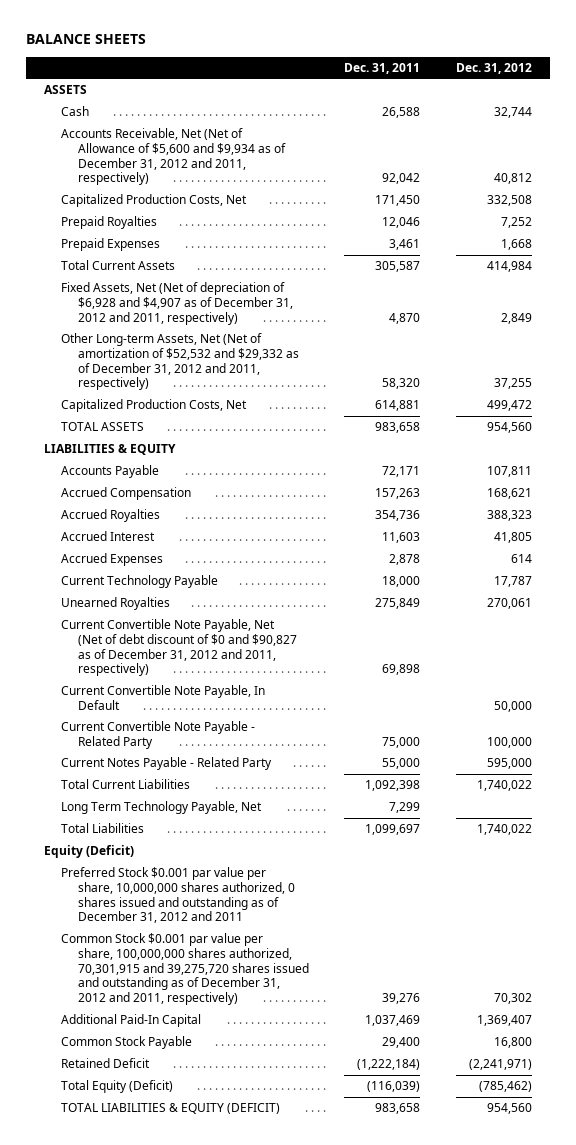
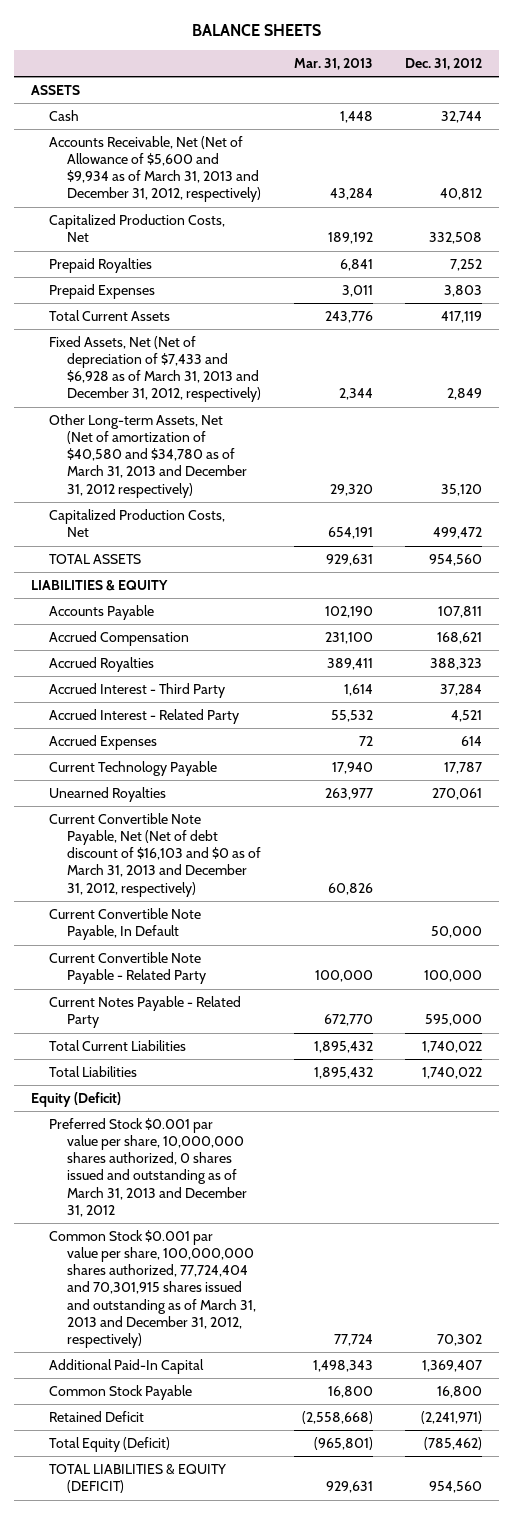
- | Dec. 31, 2011 | Dec. 31, 2012
+ | Mar. 31, 2013 | Dec. 31, 2012
- Accounts Receivable, Net (Net of Allowance of $5,600 and $9,934 as of December 31, 2012 and 2011, respectively) | 92,042 | 40,812
+ Accounts Receivable, Net (Net of Allowance of $5,600 and $9,934 as of March 31, 2013 and December 31, 2012, respectively) | 43,284 | 40,812
- Prepaid Expenses | 3,461 | 1,668
- Total Current Assets | 305,587 | 414,984
- Fixed Assets, Net (Net of depreciation of $6,928 and $4,907 as of December 31, 2012 and 2011, respectively) | 4,870 | 2,849
- Other Long-term Assets, Net (Net of amortization of $52,532 and $29,332 as of December 31, 2012 and 2011, respectively) | 58,320 | 37,255
+ Prepaid Expenses | 3,011 | 3,803
+ Total Current Assets | 243,776 | 417,119
+ Fixed Assets, Net (Net of depreciation of $7,433 and $6,928 as of March 31, 2013 and December 31, 2012, respectively) | 2,344 | 2,849
+ Other Long-term Assets, Net (Net of amortization of $40,580 and $34,780 as of March 31, 2013 and December 31, 2012 respectively) | 29,320 | 35,120
- Accrued Interest | 11,603 | 41,805
+ Accrued Interest - Third Party | 1,614 | 37,284
+ Accrued Interest - Related Party | 55,532 | 4,521
- Current Convertible Note Payable, Net (Net of debt discount of $0 and $90,827 as of December 31, 2012 and 2011, respectively) | 69,898 |
+ Current Convertible Note Payable, Net (Net of debt discount of $16,103 and $0 as of March 31, 2013 and December 31, 2012, respectively) | 60,826 |
- Long Term Technology Payable, Net | 7,299 |
- Preferred Stock $0.001 par value per share, 10,000,000 shares authorized, 0 shares issued and outstanding as of December 31, 2012 and 2011
- Common Stock $0.001 par value per share, 100,000,000 shares authorized, 70,301,915 and 39,275,720 shares issued and outstanding as of December 31, 2012 and 2011, respectively) | 39,276 | 70,302
+ Preferred Stock $0.001 par value per share, 10,000,000 shares authorized, 0 shares issued and outstanding as of March 31, 2013 and December 31, 2012
+ Common Stock $0.001 par value per share, 100,000,000 shares authorized, 77,724,404 and 70,301,915 shares issued and outstanding as of March 31, 2013 and December 31, 2012, respectively) | 77,724 | 70,302

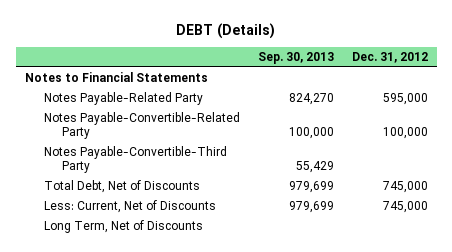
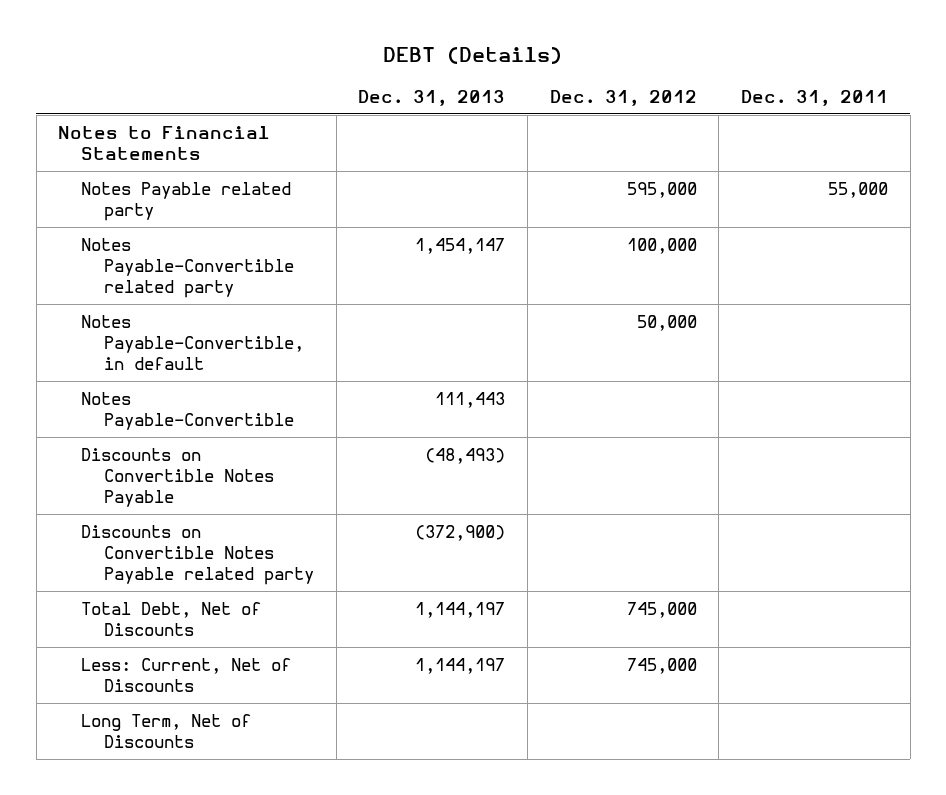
- | Sep. 30, 2013 | Dec. 31, 2012
+ | Dec. 31, 2013 | Dec. 31, 2012 | Dec. 31, 2011
- Notes Payable-Related Party | 824,270 | 595,000
- Notes Payable-Convertible-Related Party | 100,000 | 100,000
- Notes Payable-Convertible-Third Party | 55,429 |
+ Notes Payable related party | | 595,000 | 55,000
+ Notes Payable-Convertible related party | 1,454,147 | 100,000 |
+ Notes Payable-Convertible, in default | | 50,000 |
+ Notes Payable-Convertible | 111,443 | |
+ Discounts on Convertible Notes Payable | (48,493) | |
+ Discounts on Convertible Notes Payable related party | (372,900) | |

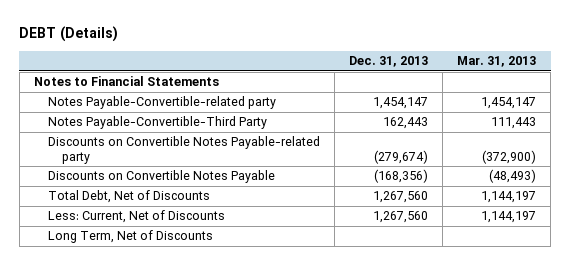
- | Dec. 31, 2013 | Dec. 31, 2012 | Dec. 31, 2011
+ | Dec. 31, 2013 | Mar. 31, 2013
- Notes Payable related party | | 595,000 | 55,000
- Notes Payable-Convertible related party | 1,454,147 | 100,000 |
- Notes Payable-Convertible, in default | | 50,000 |
- Notes Payable-Convertible | 111,443 | |
- Discounts on Convertible Notes Payable | (48,493) | |
- Discounts on Convertible Notes Payable related party | (372,900) | |
- Total Debt, Net of Discounts | 1,144,197 | 745,000 |
- Less: Current, Net of Discounts | 1,144,197 | 745,000 |
+ Notes Payable-Convertible-related party | 1,454,147 | 1,454,147
+ Notes Payable-Convertible-Third Party | 162,443 | 111,443
+ Discounts on Convertible Notes Payable-related party | (279,674) | (372,900)
+ Discounts on Convertible Notes Payable | (168,356) | (48,493)
+ Total Debt, Net of Discounts | 1,267,560 | 1,144,197
+ Less: Current, Net of Discounts | 1,267,560 | 1,144,197

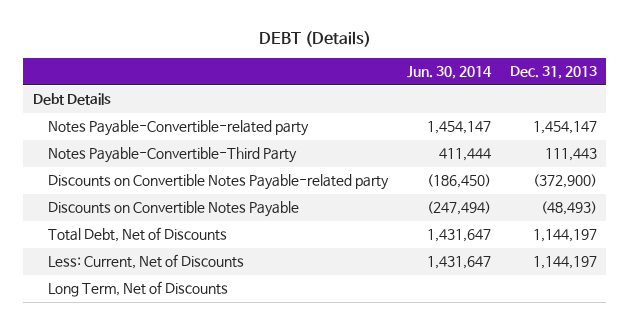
- | Dec. 31, 2013 | Mar. 31, 2013
+ | Jun. 30, 2014 | Dec. 31, 2013
- Notes to Financial Statements
+ Debt Details
- Notes Payable-Convertible-Third Party | 162,443 | 111,443
- Discounts on Convertible Notes Payable-related party | (279,674) | (372,900)
- Discounts on Convertible Notes Payable | (168,356) | (48,493)
- Total Debt, Net of Discounts | 1,267,560 | 1,144,197
- Less: Current, Net of Discounts | 1,267,560 | 1,144,197
+ Notes Payable-Convertible-Third Party | 411,444 | 111,443
+ Discounts on Convertible Notes Payable-related party | (186,450) | (372,900)
+ Discounts on Convertible Notes Payable | (247,494) | (48,493)
+ Total Debt, Net of Discounts | 1,431,647 | 1,144,197
+ Less: Current, Net of Discounts | 1,431,647 | 1,144,197

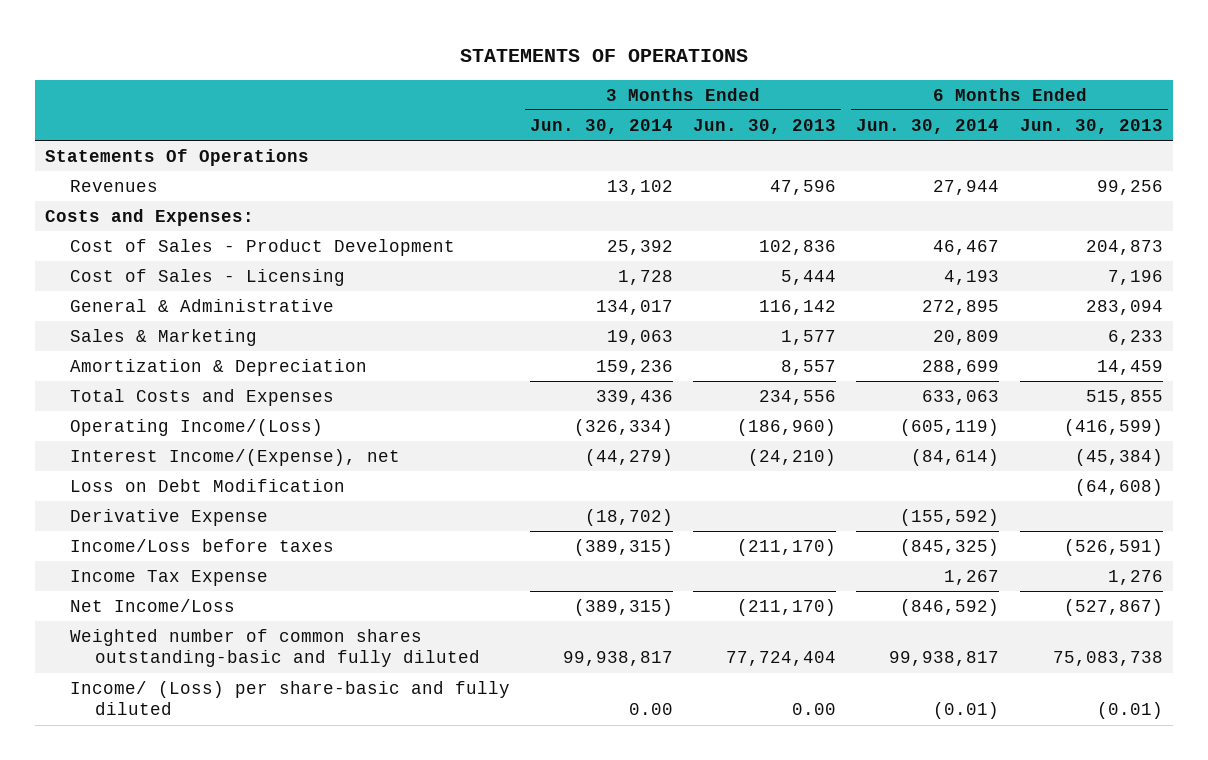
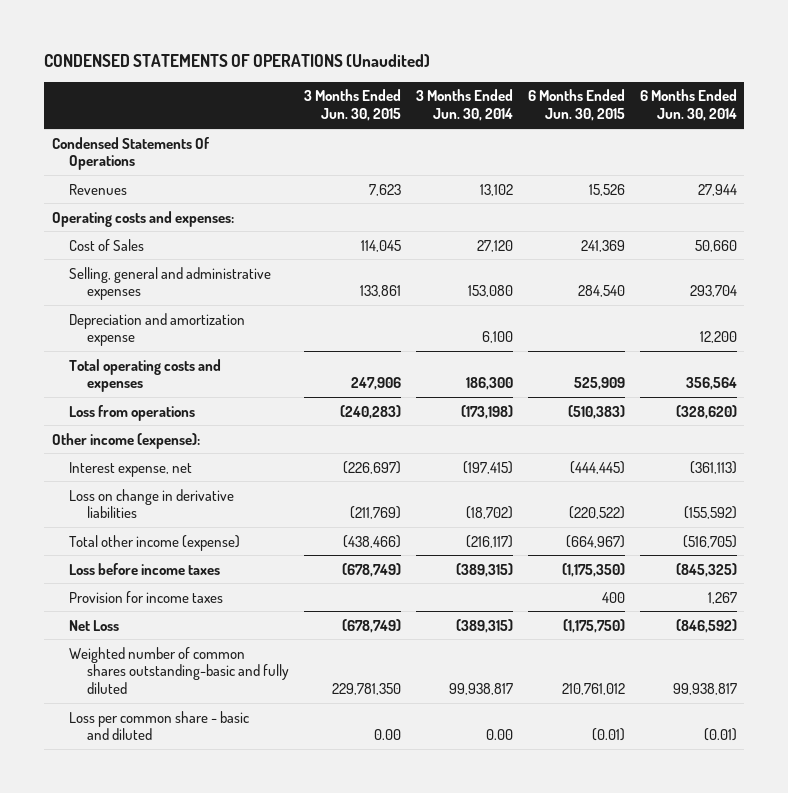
- STATEMENTS OF OPERATIONS
+ CONDENSED STATEMENTS OF OPERATIONS (Unaudited)
- | 3 Months Ended Jun. 30, 2014 | 3 Months Ended Jun. 30, 2013 | 6 Months Ended Jun. 30, 2014 | 6 Months Ended Jun. 30, 2013
+ | 3 Months Ended Jun. 30, 2015 | 3 Months Ended Jun. 30, 2014 | 6 Months Ended Jun. 30, 2015 | 6 Months Ended Jun. 30, 2014
- Statements Of Operations
+ Condensed Statements Of Operations
- Costs and Expenses:
- Cost of Sales - Product Development | 25,392 | 102,836 | 46,467 | 204,873
- Cost of Sales - Licensing | 1,728 | 5,444 | 4,193 | 7,196
- General & Administrative | 134,017 | 116,142 | 272,895 | 283,094
- Sales & Marketing | 19,063 | 1,577 | 20,809 | 6,233
- Amortization & Depreciation | 159,236 | 8,557 | 288,699 | 14,459
- Total Costs and Expenses | 339,436 | 234,556 | 633,063 | 515,855
- Operating Income/(Loss) | (326,334) | (186,960) | (605,119) | (416,599)
- Interest Income/(Expense), net | (44,279) | (24,210) | (84,614) | (45,384)
- Loss on Debt Modification | | | | (64,608)
- Derivative Expense | (18,702) | | (155,592) |
- Income/Loss before taxes | (389,315) | (211,170) | (845,325) | (526,591)
- Income Tax Expense | | | 1,267 | 1,276
- Net Income/Loss | (389,315) | (211,170) | (846,592) | (527,867)
+ Operating costs and expenses:
+ Cost of Sales | 114,045 | 27,120 | 241,369 | 50,660
+ Selling, general and administrative expenses | 133,861 | 153,080 | 284,540 | 293,704
+ Depreciation and amortization expense | | 6,100 | | 12,200
+ Total operating costs and expenses | 247,906 | 186,300 | 525,909 | 356,564
+ Loss from operations | (240,283) | (173,198) | (510,383) | (328,620)
+ Other income (expense):
+ Interest expense, net | (226,697) | (197,415) | (444,445) | (361,113)
+ Loss on change in derivative liabilities | (211,769) | (18,702) | (220,522) | (155,592)
+ Total other income (expense) | (438,466) | (216,117) | (664,967) | (516,705)
+ Loss before income taxes | (678,749) | (389,315) | (1,175,350) | (845,325)
+ Provision for income taxes | | | 400 | 1,267
+ Net Loss | (678,749) | (389,315) | (1,175,750) | (846,592)
- Income/ (Loss) per share-basic and fully diluted | 0.00 | 0.00 | (0.01) | (0.01)
+ Loss per common share - basic and diluted | 0.00 | 0.00 | (0.01) | (0.01)

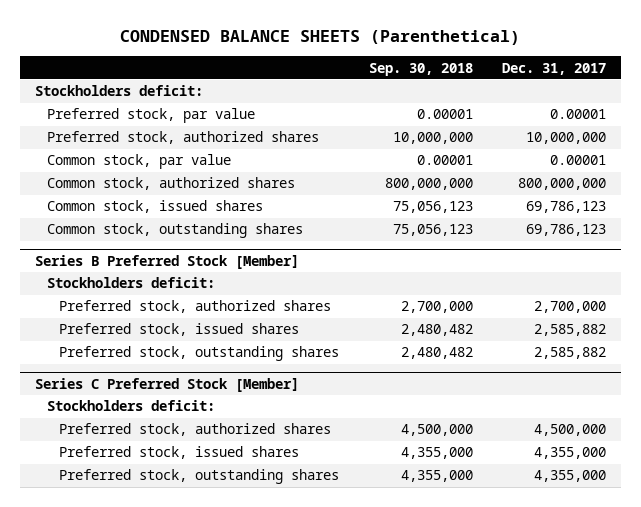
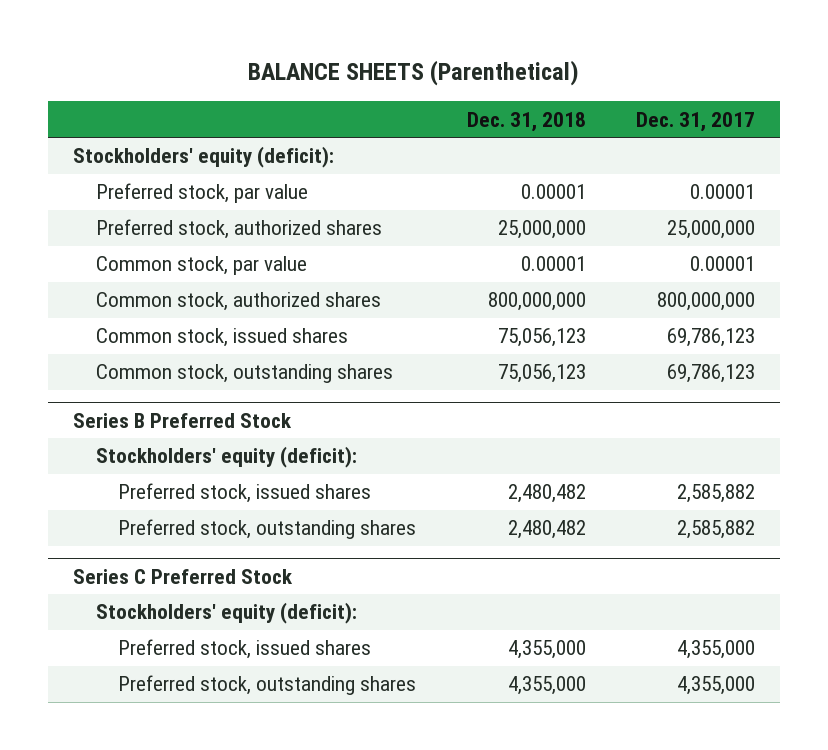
- CONDENSED BALANCE SHEETS (Parenthetical)
+ BALANCE SHEETS (Parenthetical)
- | Sep. 30, 2018 | Dec. 31, 2017
+ | Dec. 31, 2018 | Dec. 31, 2017
- Stockholders deficit:
+ Stockholders' equity (deficit):
- Preferred stock, authorized shares | 10,000,000 | 10,000,000
+ Preferred stock, authorized shares | 25,000,000 | 25,000,000
- Series B Preferred Stock [Member]
- Stockholders deficit:
- Preferred stock, authorized shares | 2,700,000 | 2,700,000
+ Series B Preferred Stock
+ Stockholders' equity (deficit):
- Series C Preferred Stock [Member]
- Stockholders deficit:
- Preferred stock, authorized shares | 4,500,000 | 4,500,000
+ Series C Preferred Stock
+ Stockholders' equity (deficit):

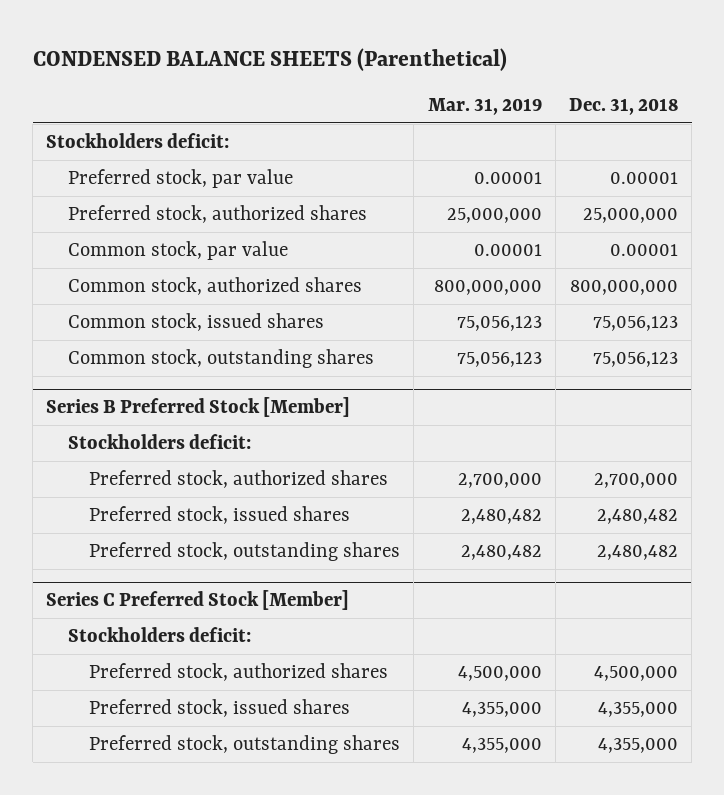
- BALANCE SHEETS (Parenthetical)
+ CONDENSED BALANCE SHEETS (Parenthetical)
- | Dec. 31, 2018 | Dec. 31, 2017
+ | Mar. 31, 2019 | Dec. 31, 2018
- Stockholders' equity (deficit):
+ Stockholders deficit:
- Series B Preferred Stock
- Stockholders' equity (deficit):
+ Series B Preferred Stock [Member]
+ Stockholders deficit:
+ Preferred stock, authorized shares | 2,700,000 | 2,700,000
- Series C Preferred Stock
- Stockholders' equity (deficit):
+ Series C Preferred Stock [Member]
+ Stockholders deficit:
+ Preferred stock, authorized shares | 4,500,000 | 4,500,000

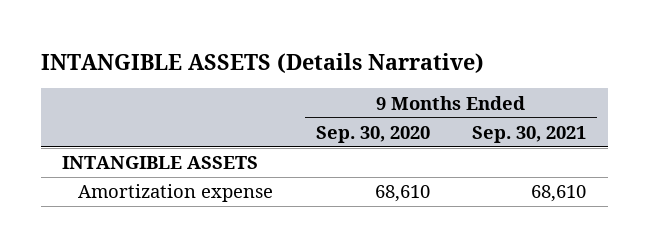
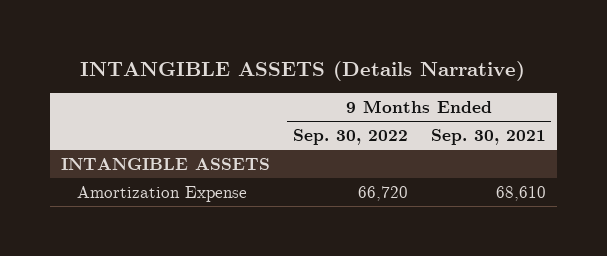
- | 9 Months Ended Sep. 30, 2020 | 9 Months Ended Sep. 30, 2021
+ | 9 Months Ended Sep. 30, 2022 | 9 Months Ended Sep. 30, 2021
- Amortization expense | 68,610 | 68,610
+ Amortization Expense | 66,720 | 68,610

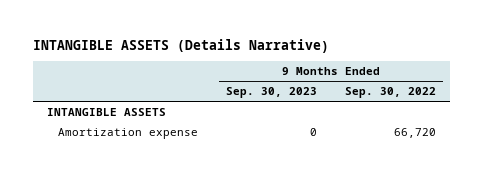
- | 9 Months Ended Sep. 30, 2022 | 9 Months Ended Sep. 30, 2021
+ | 9 Months Ended Sep. 30, 2023 | 9 Months Ended Sep. 30, 2022
- Amortization Expense | 66,720 | 68,610
+ Amortization expense | 0 | 66,720

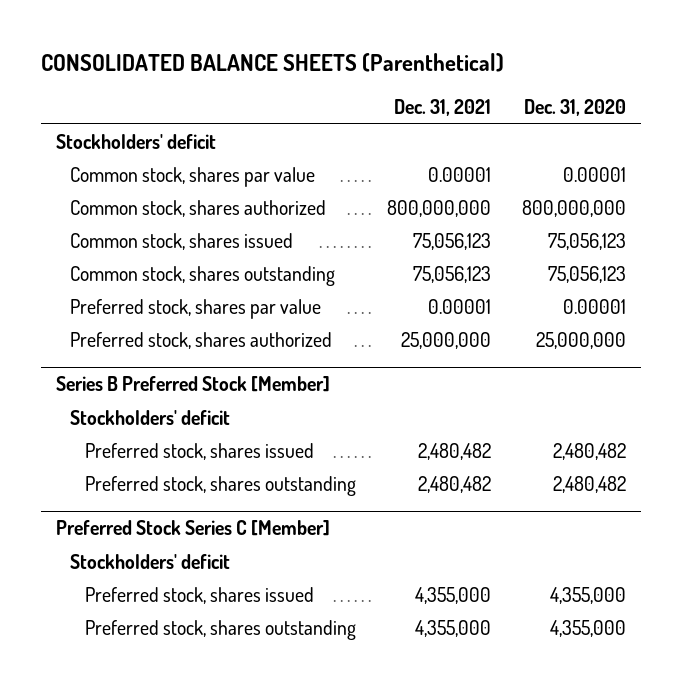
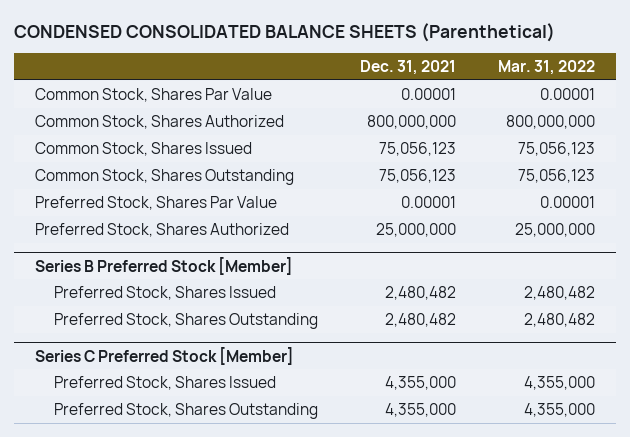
- CONSOLIDATED BALANCE SHEETS (Parenthetical)
+ CONDENSED CONSOLIDATED BALANCE SHEETS (Parenthetical)
- | Dec. 31, 2021 | Dec. 31, 2020
+ | Dec. 31, 2021 | Mar. 31, 2022
- Stockholders' deficit
- Common stock, shares par value | 0.00001 | 0.00001
- Common stock, shares authorized | 800,000,000 | 800,000,000
- Common stock, shares issued | 75,056,123 | 75,056,123
- Common stock, shares outstanding | 75,056,123 | 75,056,123
- Preferred stock, shares par value | 0.00001 | 0.00001
- Preferred stock, shares authorized | 25,000,000 | 25,000,000
+ Common Stock, Shares Par Value | 0.00001 | 0.00001
+ Common Stock, Shares Authorized | 800,000,000 | 800,000,000
+ Common Stock, Shares Issued | 75,056,123 | 75,056,123
+ Common Stock, Shares Outstanding | 75,056,123 | 75,056,123
+ Preferred Stock, Shares Par Value | 0.00001 | 0.00001
+ Preferred Stock, Shares Authorized | 25,000,000 | 25,000,000
@ Series B Preferred Stock [Member]
- Stockholders' deficit
- Preferred stock, shares issued | 2,480,482 | 2,480,482
- Preferred stock, shares outstanding | 2,480,482 | 2,480,482
- Preferred Stock Series C [Member]
- Stockholders' deficit
- Preferred stock, shares issued | 4,355,000 | 4,355,000
- Preferred stock, shares outstanding | 4,355,000 | 4,355,000
@ Series B Preferred Stock [Member]
+ Preferred Stock, Shares Issued | 2,480,482 | 2,480,482
+ Preferred Stock, Shares Outstanding | 2,480,482 | 2,480,482
+ Series C Preferred Stock [Member]
+ Preferred Stock, Shares Issued | 4,355,000 | 4,355,000
+ Preferred Stock, Shares Outstanding | 4,355,000 | 4,355,000

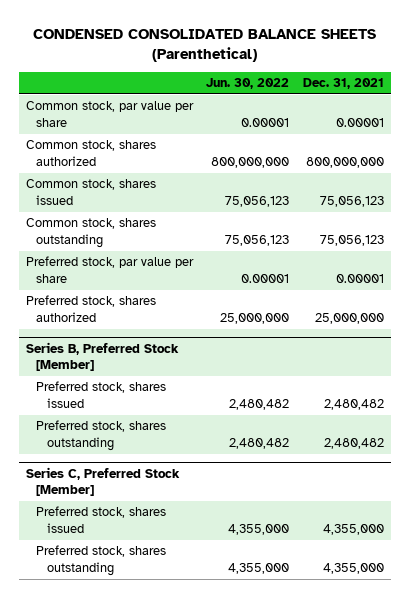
- | Dec. 31, 2021 | Mar. 31, 2022
+ | Jun. 30, 2022 | Dec. 31, 2021
- Common Stock, Shares Par Value | 0.00001 | 0.00001
- Common Stock, Shares Authorized | 800,000,000 | 800,000,000
- Common Stock, Shares Issued | 75,056,123 | 75,056,123
- Common Stock, Shares Outstanding | 75,056,123 | 75,056,123
- Preferred Stock, Shares Par Value | 0.00001 | 0.00001
- Preferred Stock, Shares Authorized | 25,000,000 | 25,000,000
- Series B Preferred Stock [Member]
- Preferred Stock, Shares Issued | 2,480,482 | 2,480,482
- Preferred Stock, Shares Outstanding | 2,480,482 | 2,480,482
- Series C Preferred Stock [Member]
- Preferred Stock, Shares Issued | 4,355,000 | 4,355,000
- Preferred Stock, Shares Outstanding | 4,355,000 | 4,355,000
+ Common stock, par value per share | 0.00001 | 0.00001
+ Common stock, shares authorized | 800,000,000 | 800,000,000
+ Common stock, shares issued | 75,056,123 | 75,056,123
+ Common stock, shares outstanding | 75,056,123 | 75,056,123
+ Preferred stock, par value per share | 0.00001 | 0.00001
+ Preferred stock, shares authorized | 25,000,000 | 25,000,000
+ Series B, Preferred Stock [Member]
+ Preferred stock, shares issued | 2,480,482 | 2,480,482
+ Preferred stock, shares outstanding | 2,480,482 | 2,480,482
+ Series C, Preferred Stock [Member]
+ Preferred stock, shares issued | 4,355,000 | 4,355,000
+ Preferred stock, shares outstanding | 4,355,000 | 4,355,000

